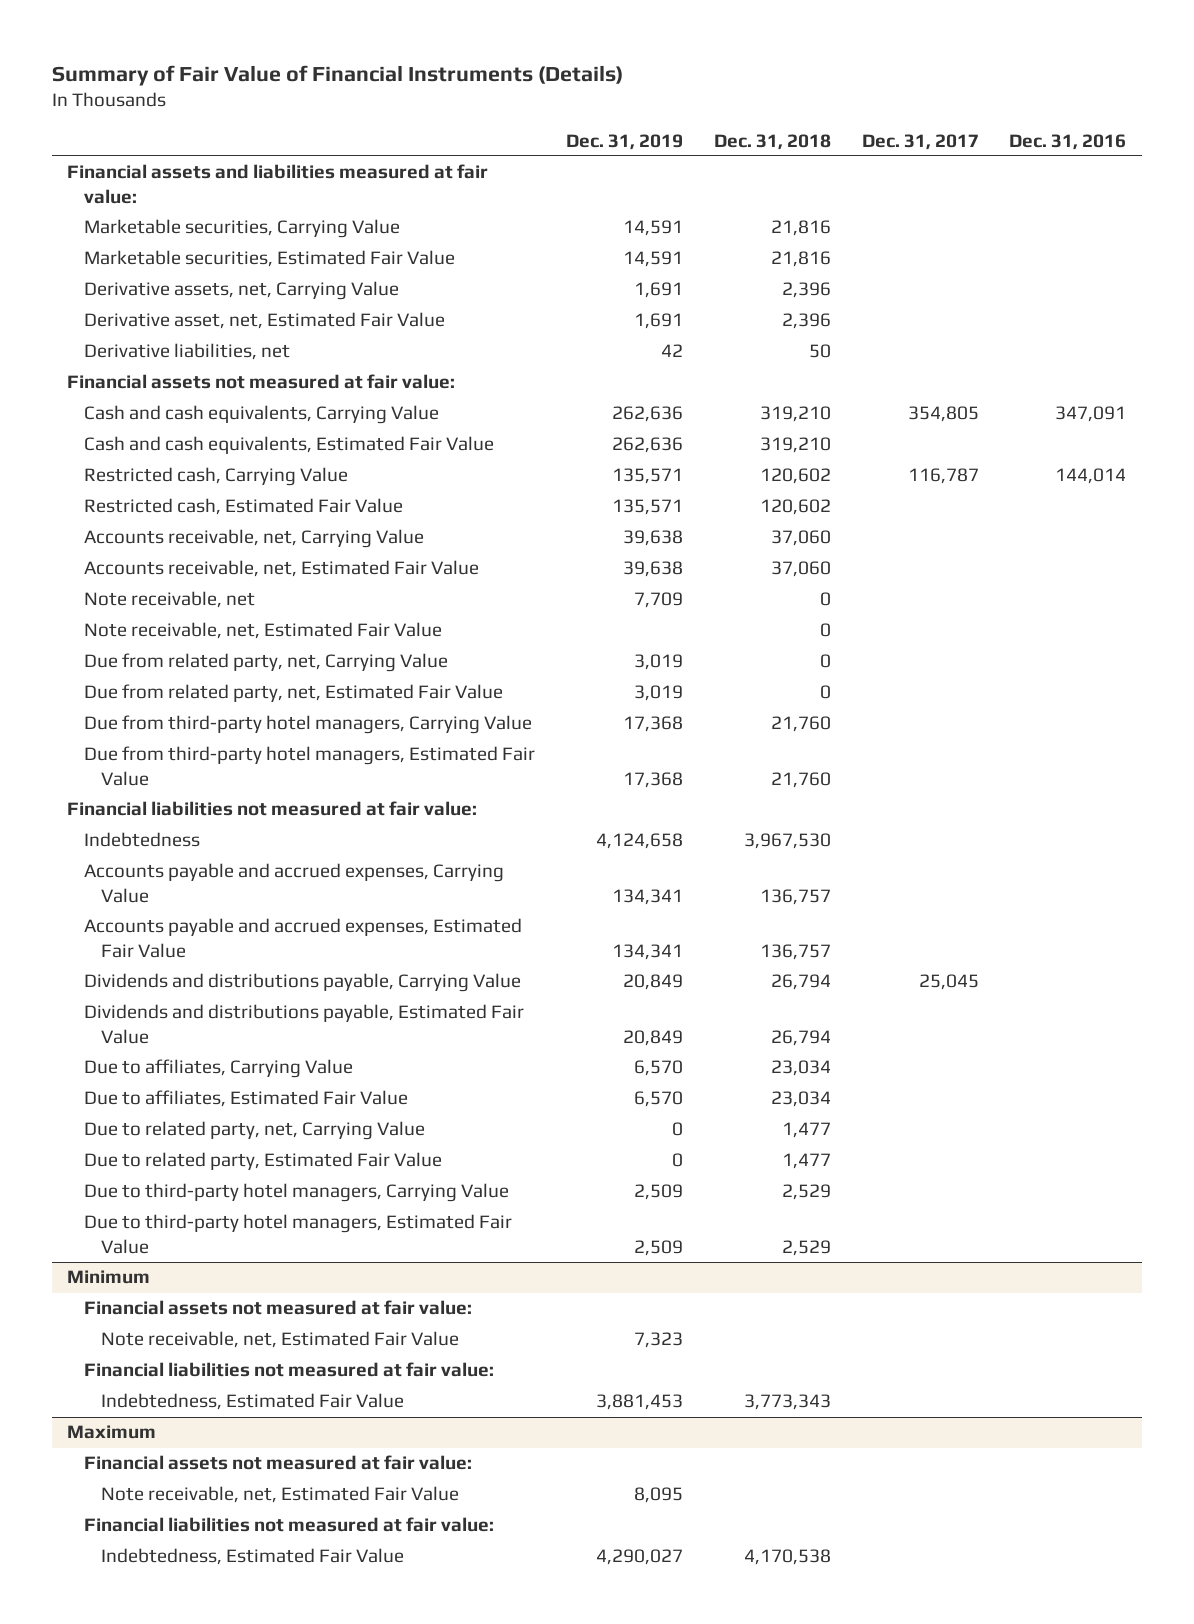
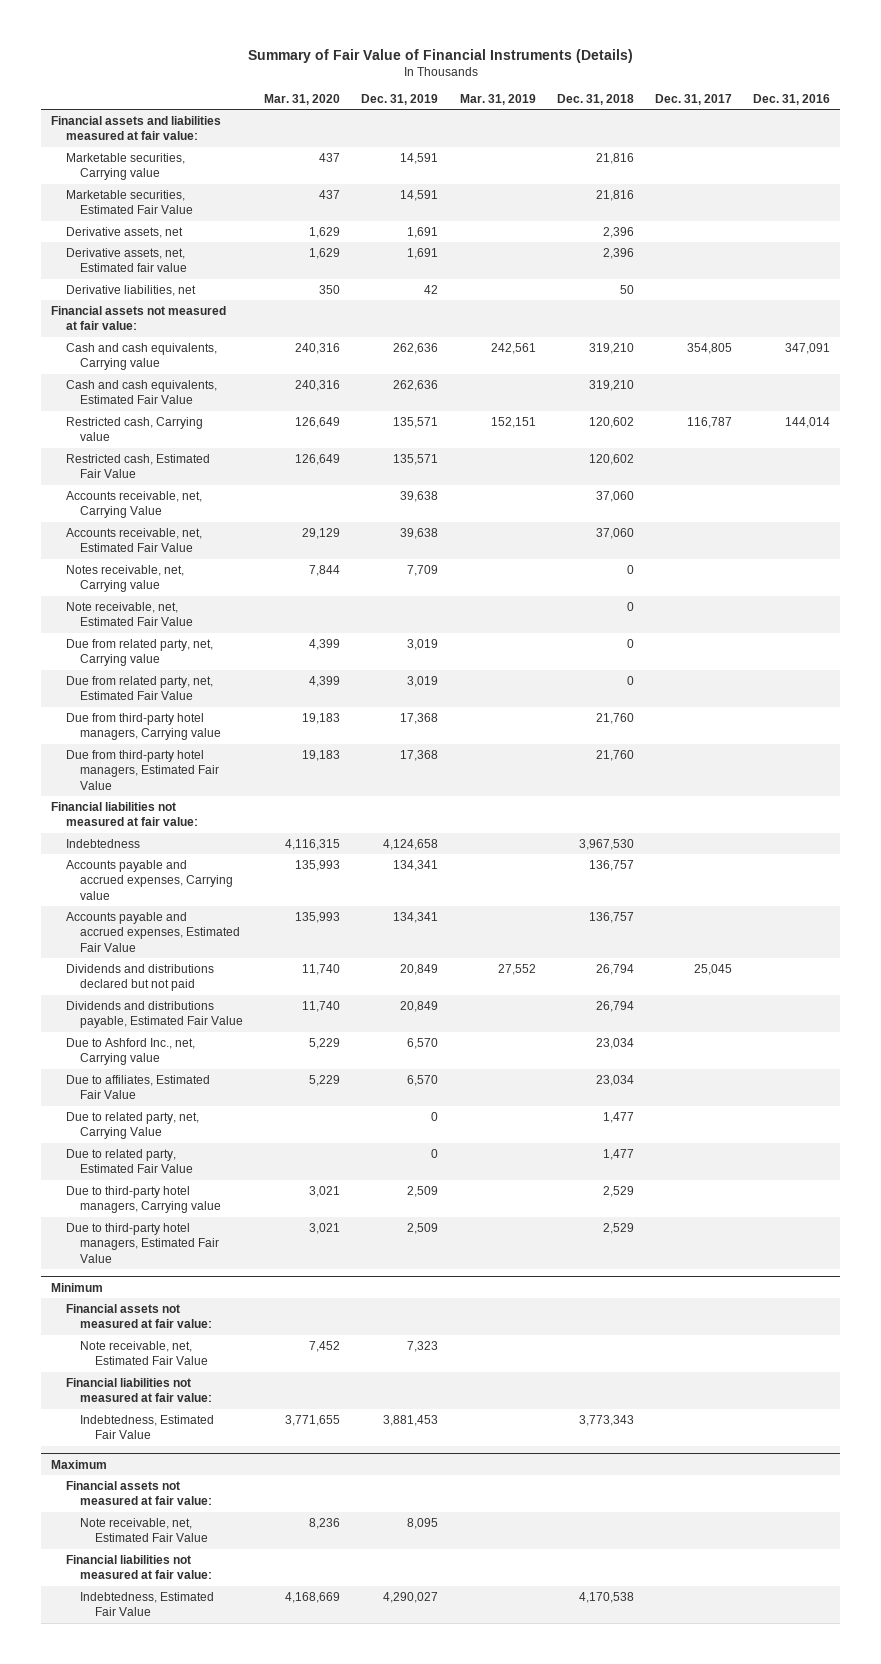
- | Dec. 31, 2019 | Dec. 31, 2018 | Dec. 31, 2017 | Dec. 31, 2016
+ | Mar. 31, 2020 | Dec. 31, 2019 | Mar. 31, 2019 | Dec. 31, 2018 | Dec. 31, 2017 | Dec. 31, 2016
- Marketable securities, Carrying Value | 14,591 | 21,816 | |
+ Marketable securities, Carrying value | 437 | 14,591 | | 21,816 | |
- Derivative assets, net, Carrying Value | 1,691 | 2,396 | |
- Derivative asset, net, Estimated Fair Value | 1,691 | 2,396 | |
+ Derivative assets, net | 1,629 | 1,691 | | 2,396 | |
+ Derivative assets, net, Estimated fair value | 1,629 | 1,691 | | 2,396 | |
- Cash and cash equivalents, Carrying Value | 262,636 | 319,210 | 354,805 | 347,091
+ Cash and cash equivalents, Carrying value | 240,316 | 262,636 | 242,561 | 319,210 | 354,805 | 347,091
- Restricted cash, Carrying Value | 135,571 | 120,602 | 116,787 | 144,014
+ Restricted cash, Carrying value | 126,649 | 135,571 | 152,151 | 120,602 | 116,787 | 144,014
- Note receivable, net | 7,709 | 0 | |
+ Notes receivable, net, Carrying value | 7,844 | 7,709 | | 0 | |
- Due from related party, net, Carrying Value | 3,019 | 0 | |
+ Due from related party, net, Carrying value | 4,399 | 3,019 | | 0 | |
- Due from third-party hotel managers, Carrying Value | 17,368 | 21,760 | |
+ Due from third-party hotel managers, Carrying value | 19,183 | 17,368 | | 21,760 | |
- Accounts payable and accrued expenses, Carrying Value | 134,341 | 136,757 | |
+ Accounts payable and accrued expenses, Carrying value | 135,993 | 134,341 | | 136,757 | |
- Dividends and distributions payable, Carrying Value | 20,849 | 26,794 | 25,045 |
+ Dividends and distributions declared but not paid | 11,740 | 20,849 | 27,552 | 26,794 | 25,045 |
- Due to affiliates, Carrying Value | 6,570 | 23,034 | |
+ Due to Ashford Inc., net, Carrying value | 5,229 | 6,570 | | 23,034 | |
- Due to third-party hotel managers, Carrying Value | 2,509 | 2,529 | |
+ Due to third-party hotel managers, Carrying value | 3,021 | 2,509 | | 2,529 | |

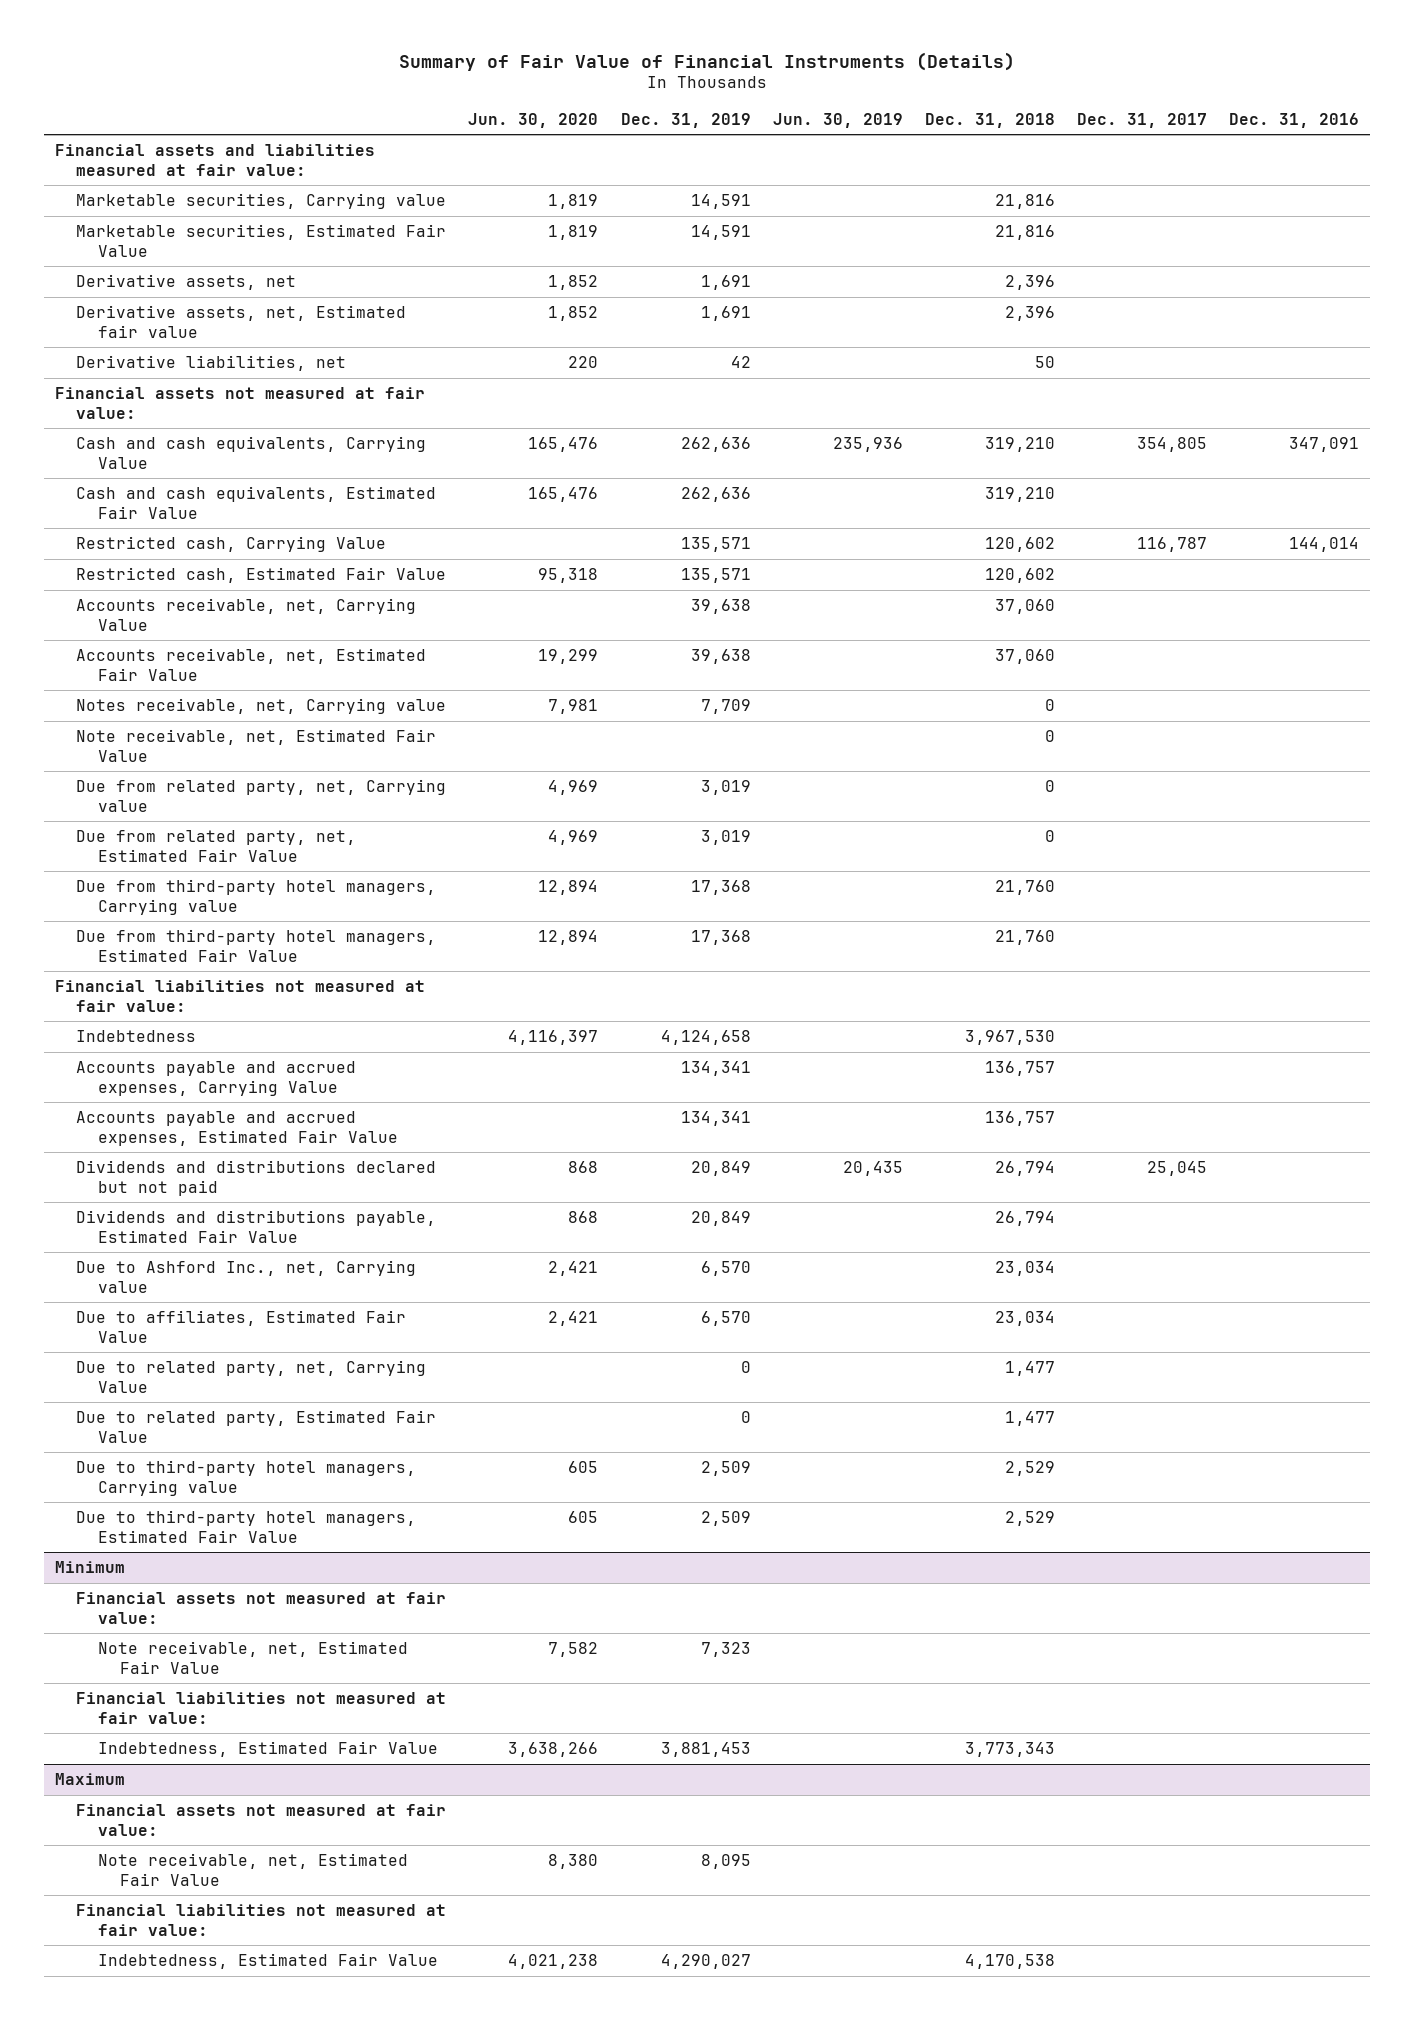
- | Mar. 31, 2020 | Dec. 31, 2019 | Mar. 31, 2019 | Dec. 31, 2018 | Dec. 31, 2017 | Dec. 31, 2016
+ | Jun. 30, 2020 | Dec. 31, 2019 | Jun. 30, 2019 | Dec. 31, 2018 | Dec. 31, 2017 | Dec. 31, 2016
- Cash and cash equivalents, Carrying value | 240,316 | 262,636 | 242,561 | 319,210 | 354,805 | 347,091
+ Cash and cash equivalents, Carrying Value | 165,476 | 262,636 | 235,936 | 319,210 | 354,805 | 347,091
- Restricted cash, Carrying value | 126,649 | 135,571 | 152,151 | 120,602 | 116,787 | 144,014
+ Restricted cash, Carrying Value | | 135,571 | | 120,602 | 116,787 | 144,014
- Accounts payable and accrued expenses, Carrying value | 135,993 | 134,341 | | 136,757 | |
+ Accounts payable and accrued expenses, Carrying Value | | 134,341 | | 136,757 | |

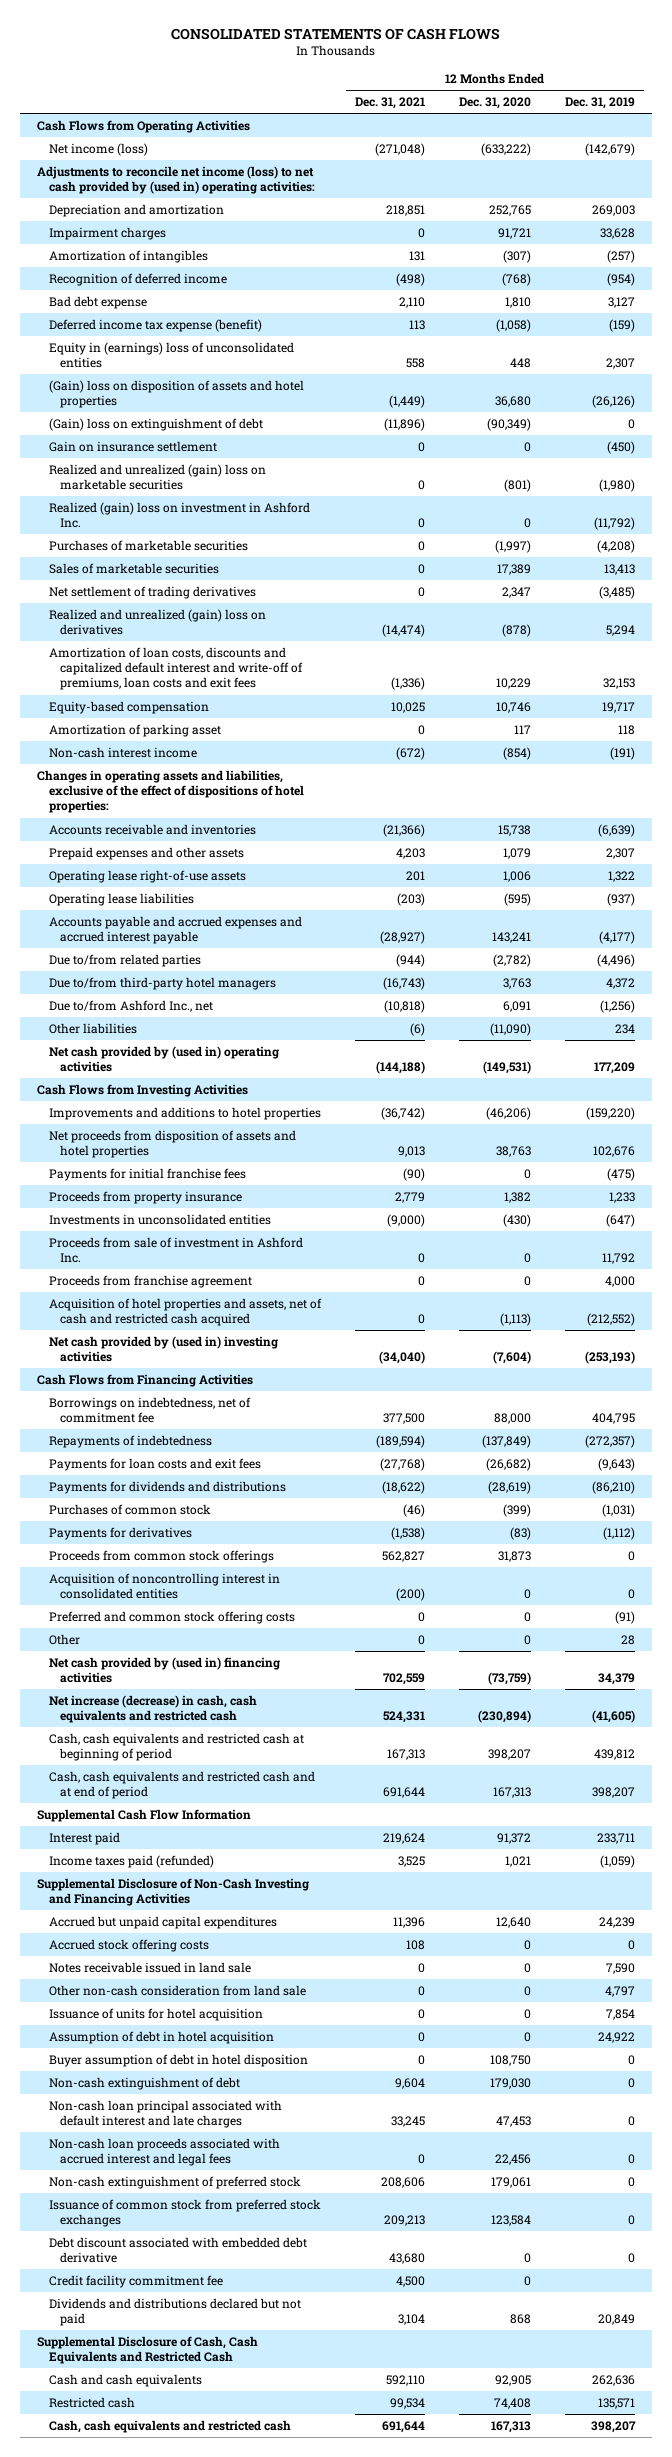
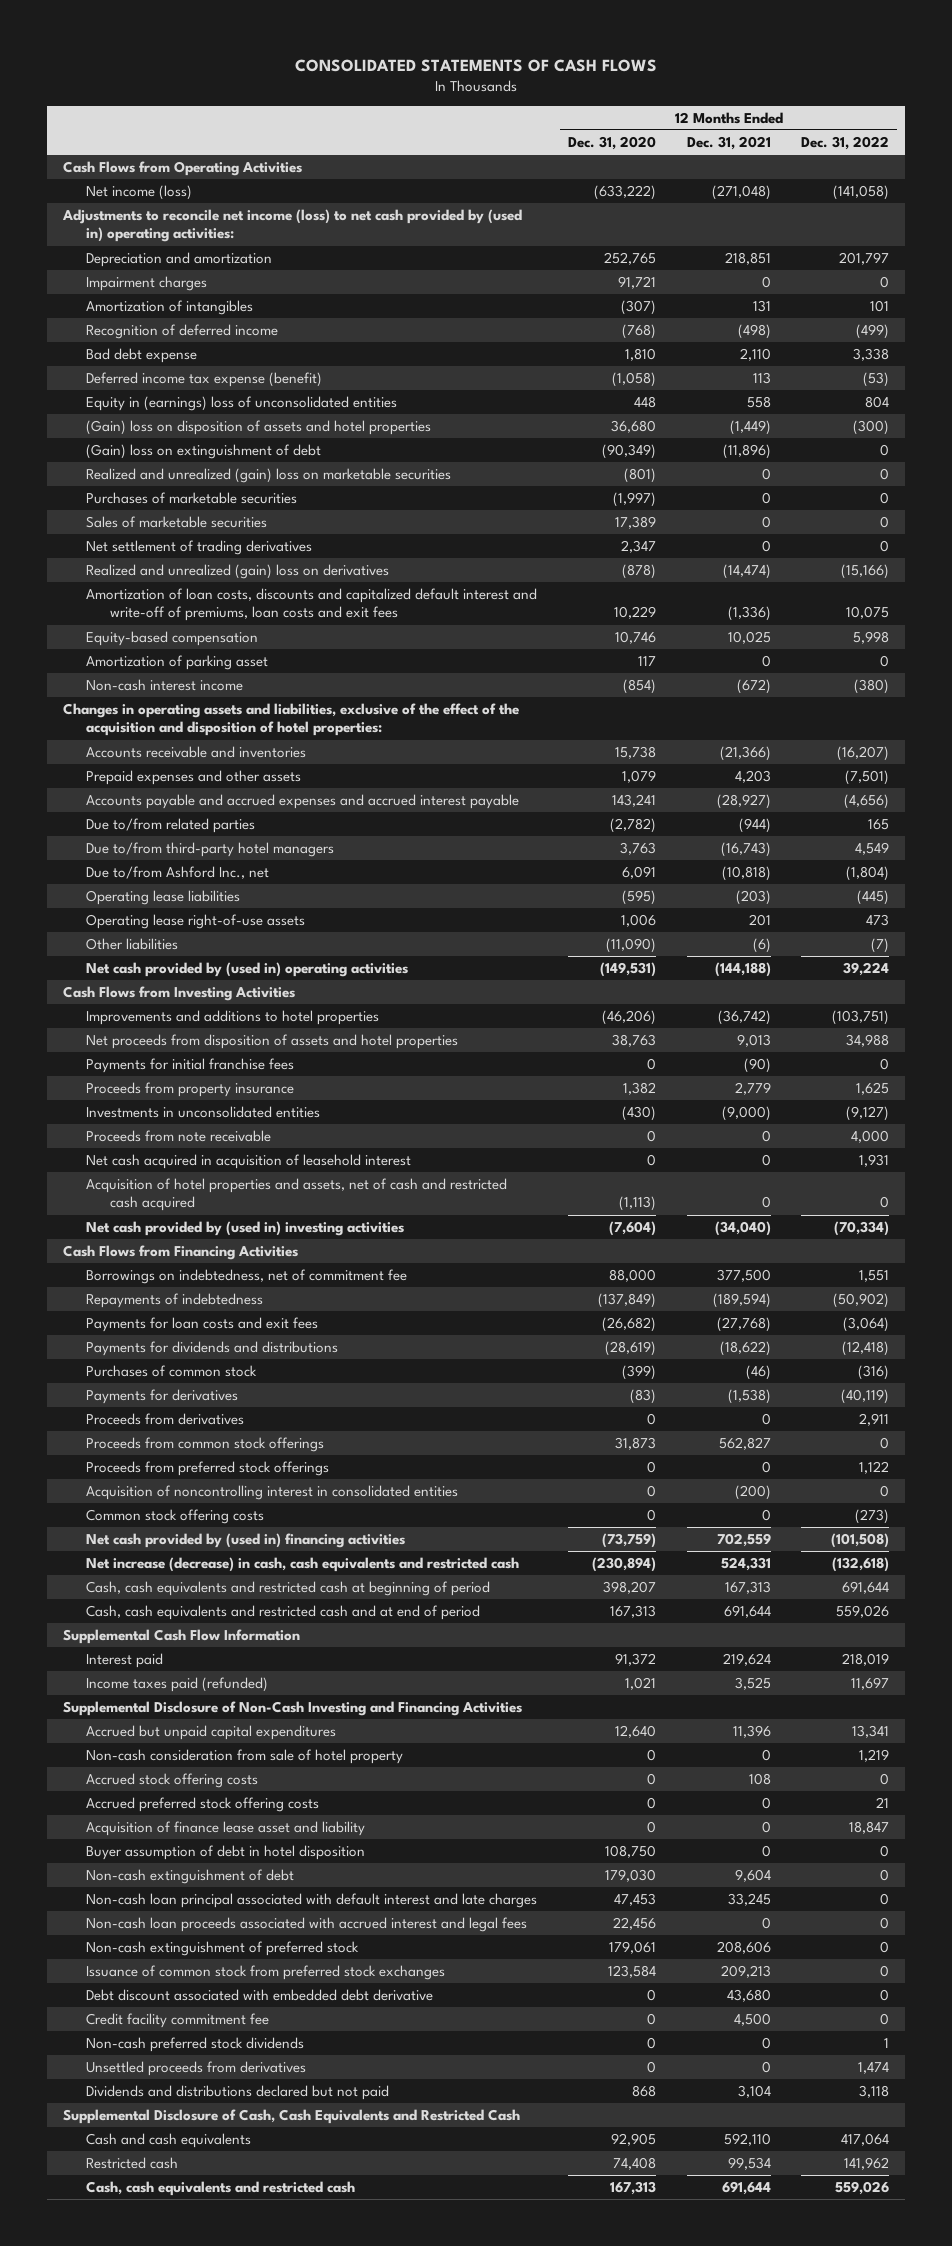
- | 12 Months Ended Dec. 31, 2021 | 12 Months Ended Dec. 31, 2020 | 12 Months Ended Dec. 31, 2019
+ | 12 Months Ended Dec. 31, 2020 | 12 Months Ended Dec. 31, 2021 | 12 Months Ended Dec. 31, 2022
- Gain on insurance settlement | 0 | 0 | (450)
- Realized (gain) loss on investment in Ashford Inc. | 0 | 0 | (11,792)
- Changes in operating assets and liabilities, exclusive of the effect of dispositions of hotel properties:
+ Changes in operating assets and liabilities, exclusive of the effect of the acquisition and disposition of hotel properties:
moved down: Operating lease liabilities | (595) | (203) | (445)
moved down: Operating lease right-of-use assets | 1,006 | 201 | 473
- Proceeds from sale of investment in Ashford Inc. | 0 | 0 | 11,792
- Proceeds from franchise agreement | 0 | 0 | 4,000
+ Proceeds from note receivable | 0 | 0 | 4,000
+ Net cash acquired in acquisition of leasehold interest | 0 | 0 | 1,931
+ Proceeds from derivatives | 0 | 0 | 2,911
+ Proceeds from preferred stock offerings | 0 | 0 | 1,122
- Preferred and common stock offering costs | 0 | 0 | (91)
- Other | 0 | 0 | 28
+ Common stock offering costs | 0 | 0 | (273)
+ Non-cash consideration from sale of hotel property | 0 | 0 | 1,219
- Notes receivable issued in land sale | 0 | 0 | 7,590
- Other non-cash consideration from land sale | 0 | 0 | 4,797
- Issuance of units for hotel acquisition | 0 | 0 | 7,854
- Assumption of debt in hotel acquisition | 0 | 0 | 24,922
+ Accrued preferred stock offering costs | 0 | 0 | 21
+ Acquisition of finance lease asset and liability | 0 | 0 | 18,847
+ Non-cash preferred stock dividends | 0 | 0 | 1
+ Unsettled proceeds from derivatives | 0 | 0 | 1,474

